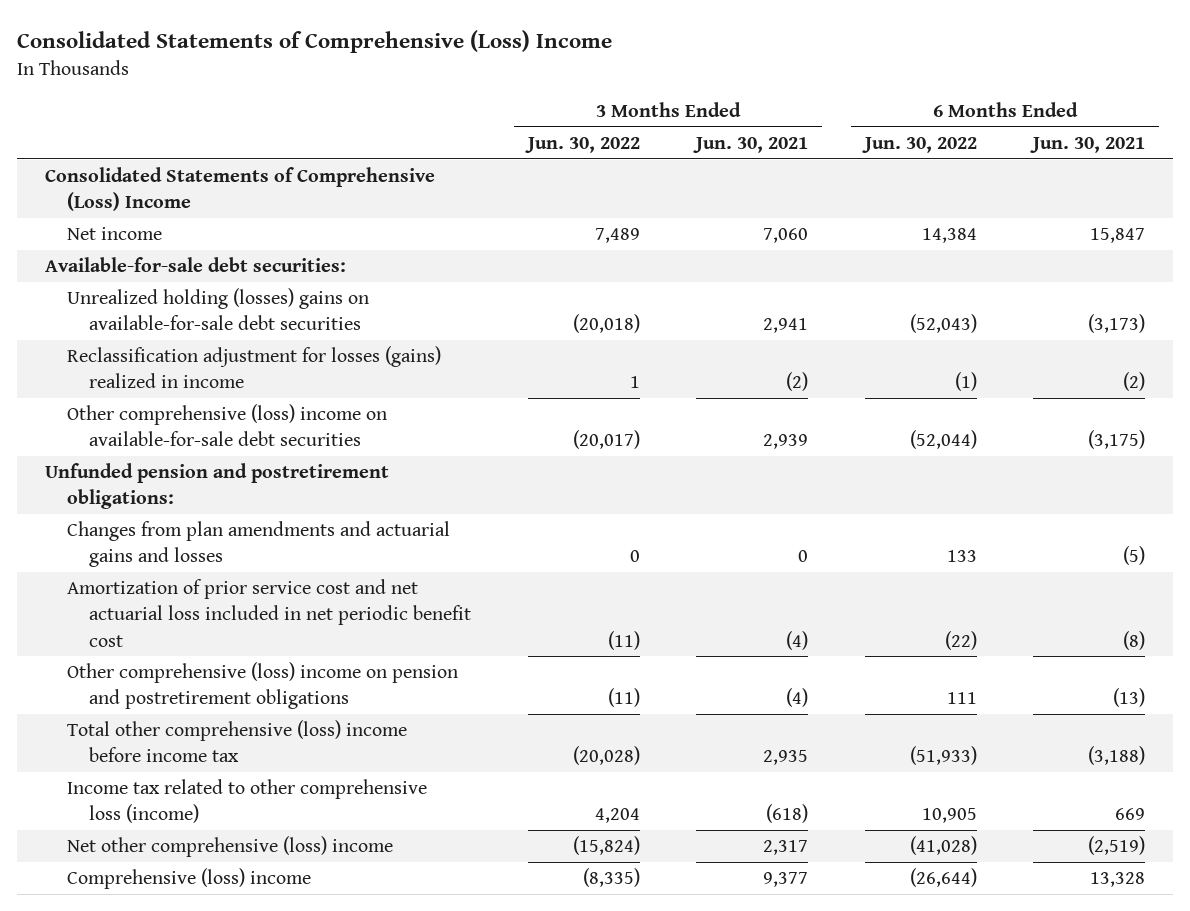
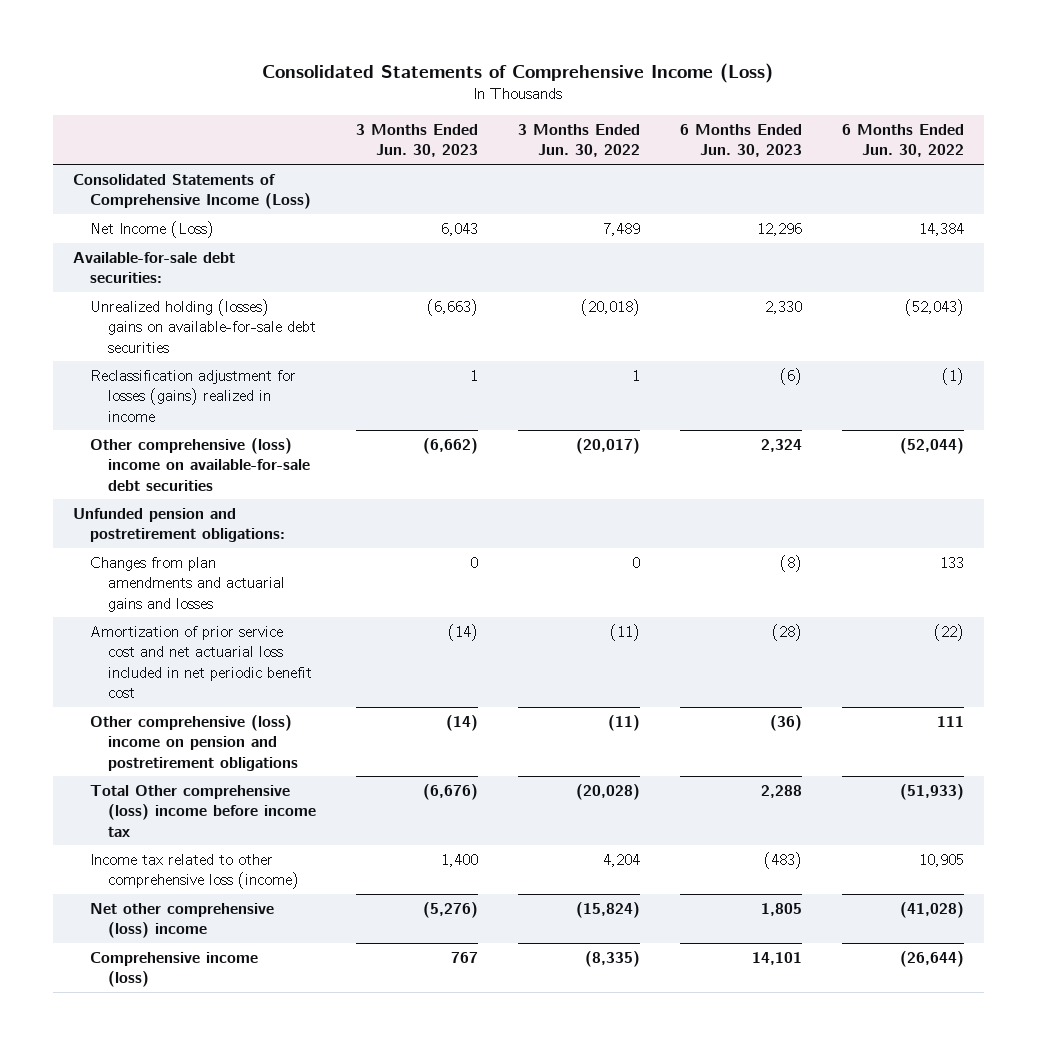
- Consolidated Statements of Comprehensive (Loss) Income
+ Consolidated Statements of Comprehensive Income (Loss)
- | 3 Months Ended Jun. 30, 2022 | 3 Months Ended Jun. 30, 2021 | 6 Months Ended Jun. 30, 2022 | 6 Months Ended Jun. 30, 2021
+ | 3 Months Ended Jun. 30, 2023 | 3 Months Ended Jun. 30, 2022 | 6 Months Ended Jun. 30, 2023 | 6 Months Ended Jun. 30, 2022
- Consolidated Statements of Comprehensive (Loss) Income
- Net income | 7,489 | 7,060 | 14,384 | 15,847
+ Consolidated Statements of Comprehensive Income (Loss)
+ Net Income (Loss) | 6,043 | 7,489 | 12,296 | 14,384
- Total other comprehensive (loss) income before income tax | (20,028) | 2,935 | (51,933) | (3,188)
+ Total Other comprehensive (loss) income before income tax | (6,676) | (20,028) | 2,288 | (51,933)
- Comprehensive (loss) income | (8,335) | 9,377 | (26,644) | 13,328
+ Comprehensive income (loss) | 767 | (8,335) | 14,101 | (26,644)

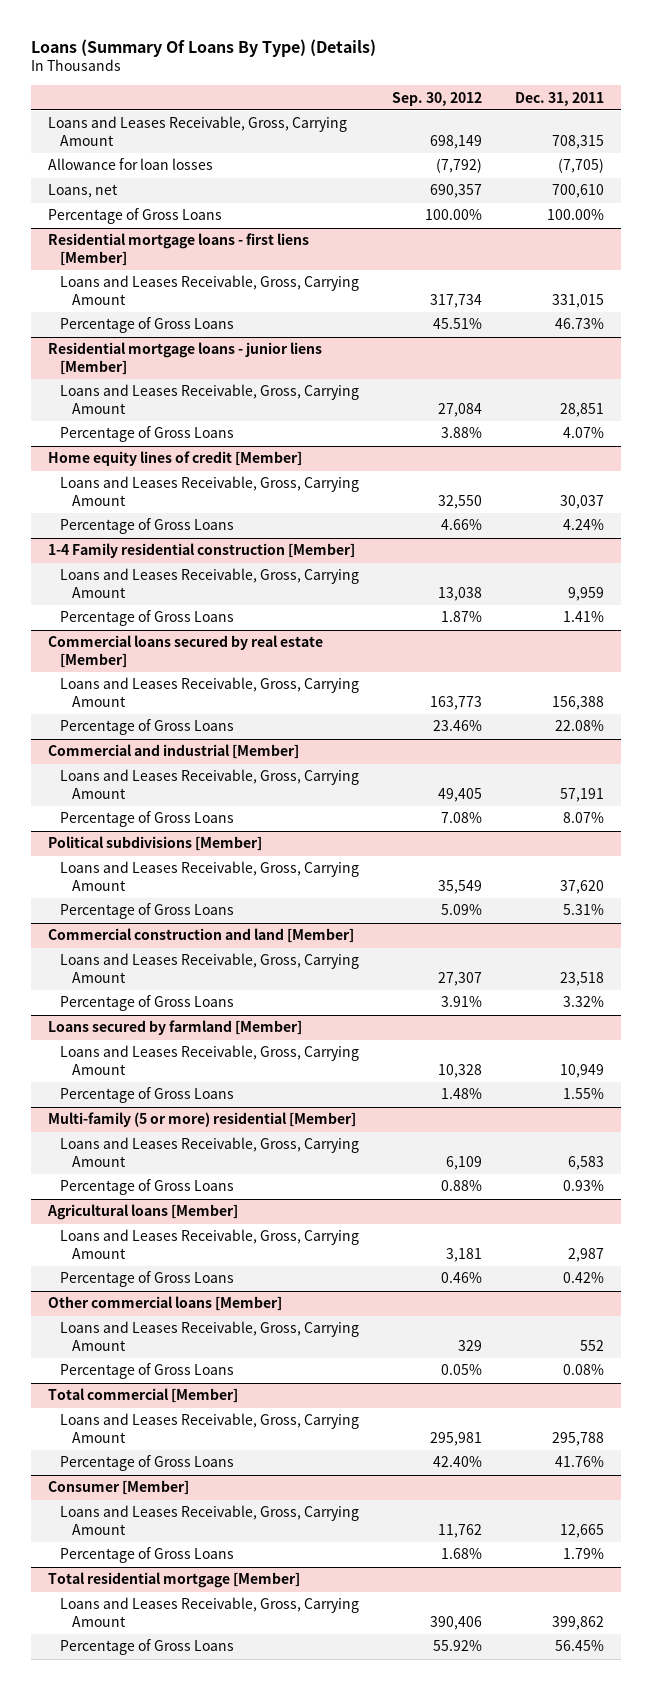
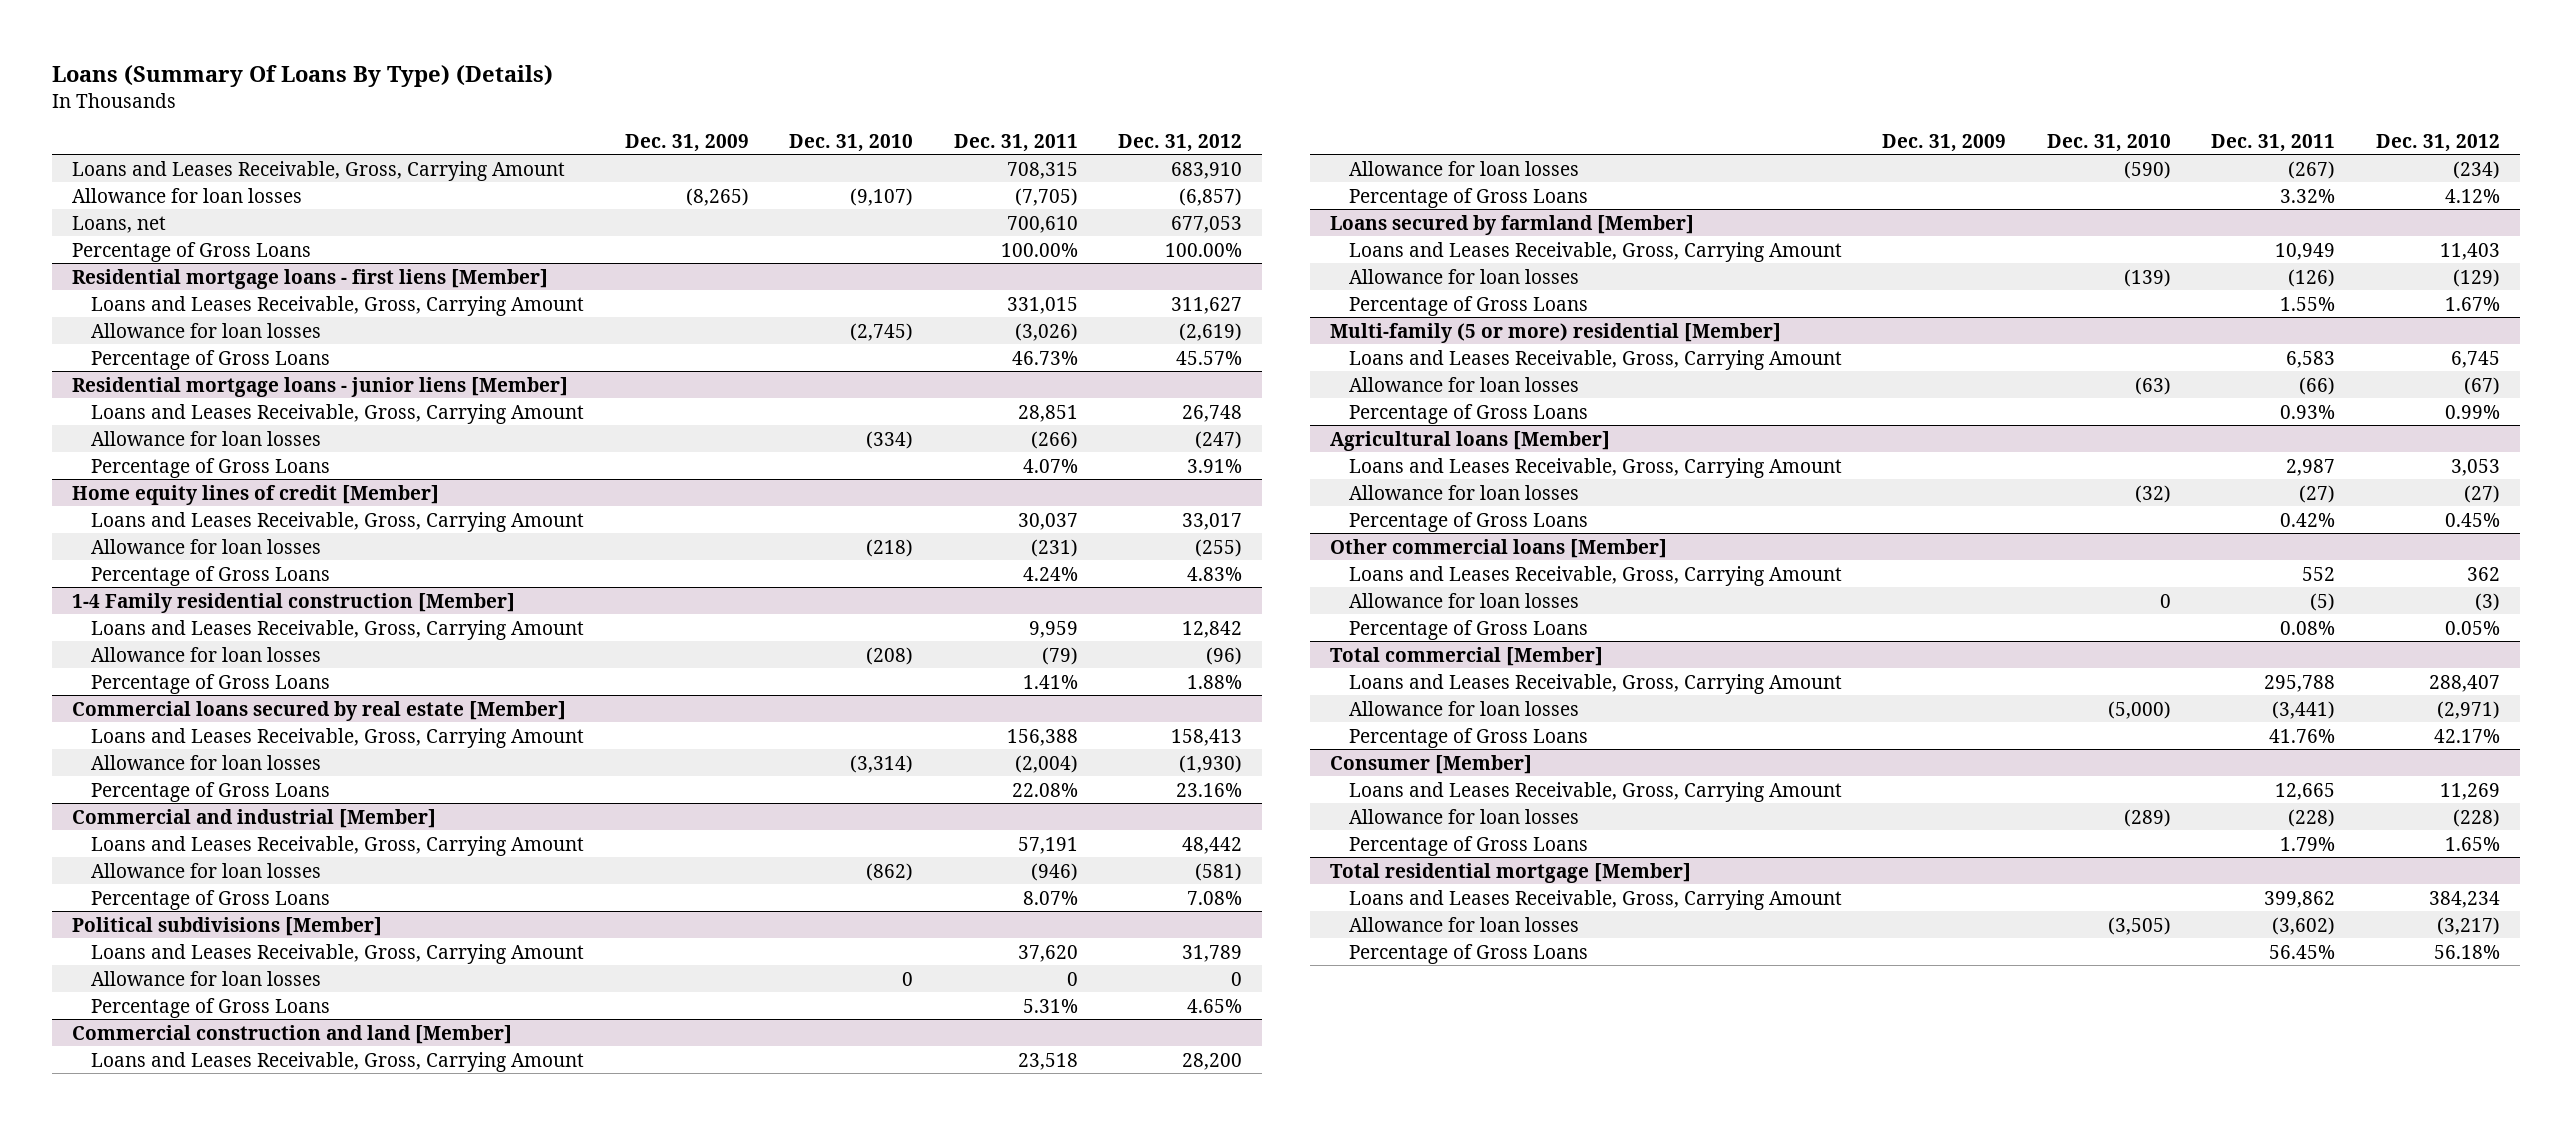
- | Sep. 30, 2012 | Dec. 31, 2011
+ | Dec. 31, 2009 | Dec. 31, 2010 | Dec. 31, 2011 | Dec. 31, 2012
@ Residential mortgage loans - first liens [Member]
+ Allowance for loan losses | | (2,745) | (3,026) | (2,619)
@ Residential mortgage loans - junior liens [Member]
+ Allowance for loan losses | | (334) | (266) | (247)
@ Home equity lines of credit [Member]
+ Allowance for loan losses | | (218) | (231) | (255)
@ 1-4 Family residential construction [Member]
+ Allowance for loan losses | | (208) | (79) | (96)
@ Commercial loans secured by real estate [Member]
+ Allowance for loan losses | | (3,314) | (2,004) | (1,930)
@ Commercial and industrial [Member]
+ Allowance for loan losses | | (862) | (946) | (581)
@ Political subdivisions [Member]
+ Allowance for loan losses | | 0 | 0 | 0
@ Commercial construction and land [Member]
+ Allowance for loan losses | | (590) | (267) | (234)
@ Loans secured by farmland [Member]
+ Allowance for loan losses | | (139) | (126) | (129)
@ Multi-family (5 or more) residential [Member]
+ Allowance for loan losses | | (63) | (66) | (67)
@ Agricultural loans [Member]
+ Allowance for loan losses | | (32) | (27) | (27)
@ Other commercial loans [Member]
+ Allowance for loan losses | | 0 | (5) | (3)
@ Total commercial [Member]
+ Allowance for loan losses | | (5,000) | (3,441) | (2,971)
@ Consumer [Member]
+ Allowance for loan losses | | (289) | (228) | (228)
@ Total residential mortgage [Member]
+ Allowance for loan losses | | (3,505) | (3,602) | (3,217)

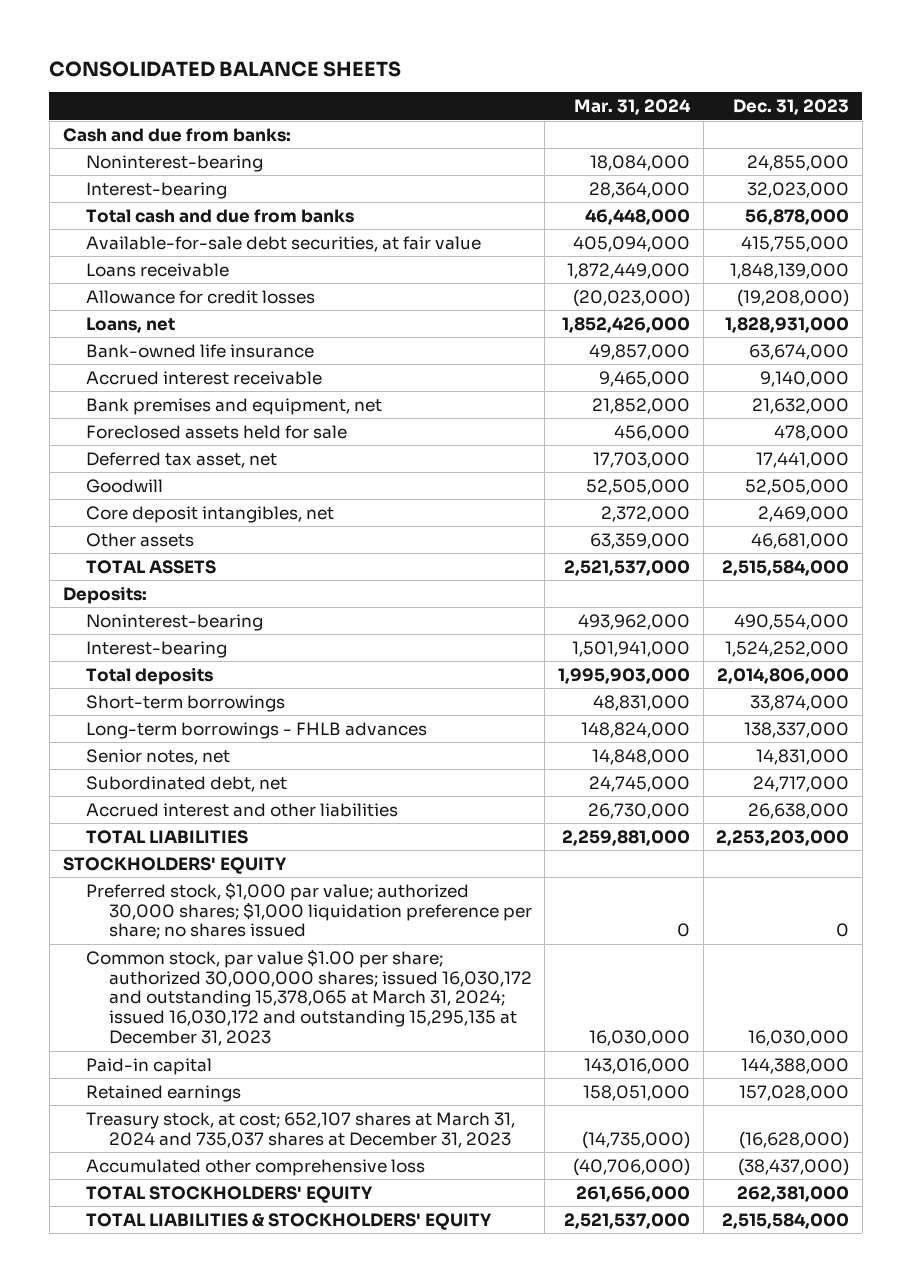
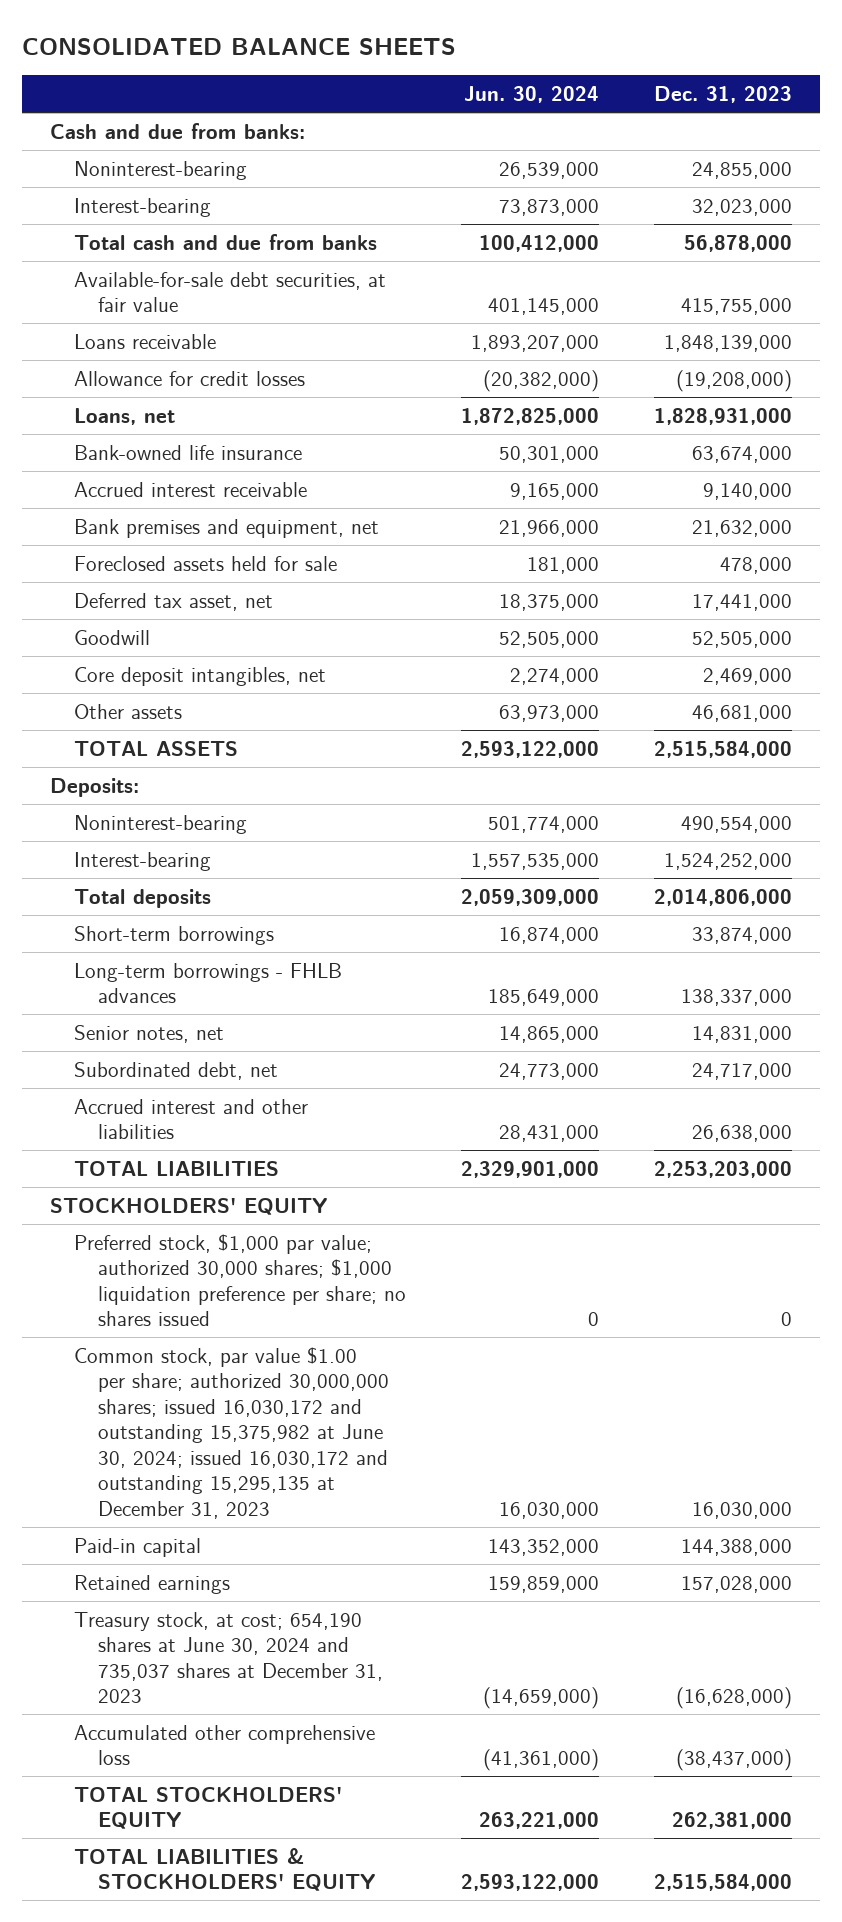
- | Mar. 31, 2024 | Dec. 31, 2023
+ | Jun. 30, 2024 | Dec. 31, 2023
- Common stock, par value $1.00 per share; authorized 30,000,000 shares; issued 16,030,172 and outstanding 15,378,065 at March 31, 2024; issued 16,030,172 and outstanding 15,295,135 at December 31, 2023 | 16,030,000 | 16,030,000
+ Common stock, par value $1.00 per share; authorized 30,000,000 shares; issued 16,030,172 and outstanding 15,375,982 at June 30, 2024; issued 16,030,172 and outstanding 15,295,135 at December 31, 2023 | 16,030,000 | 16,030,000
- Treasury stock, at cost; 652,107 shares at March 31, 2024 and 735,037 shares at December 31, 2023 | (14,735,000) | (16,628,000)
+ Treasury stock, at cost; 654,190 shares at June 30, 2024 and 735,037 shares at December 31, 2023 | (14,659,000) | (16,628,000)

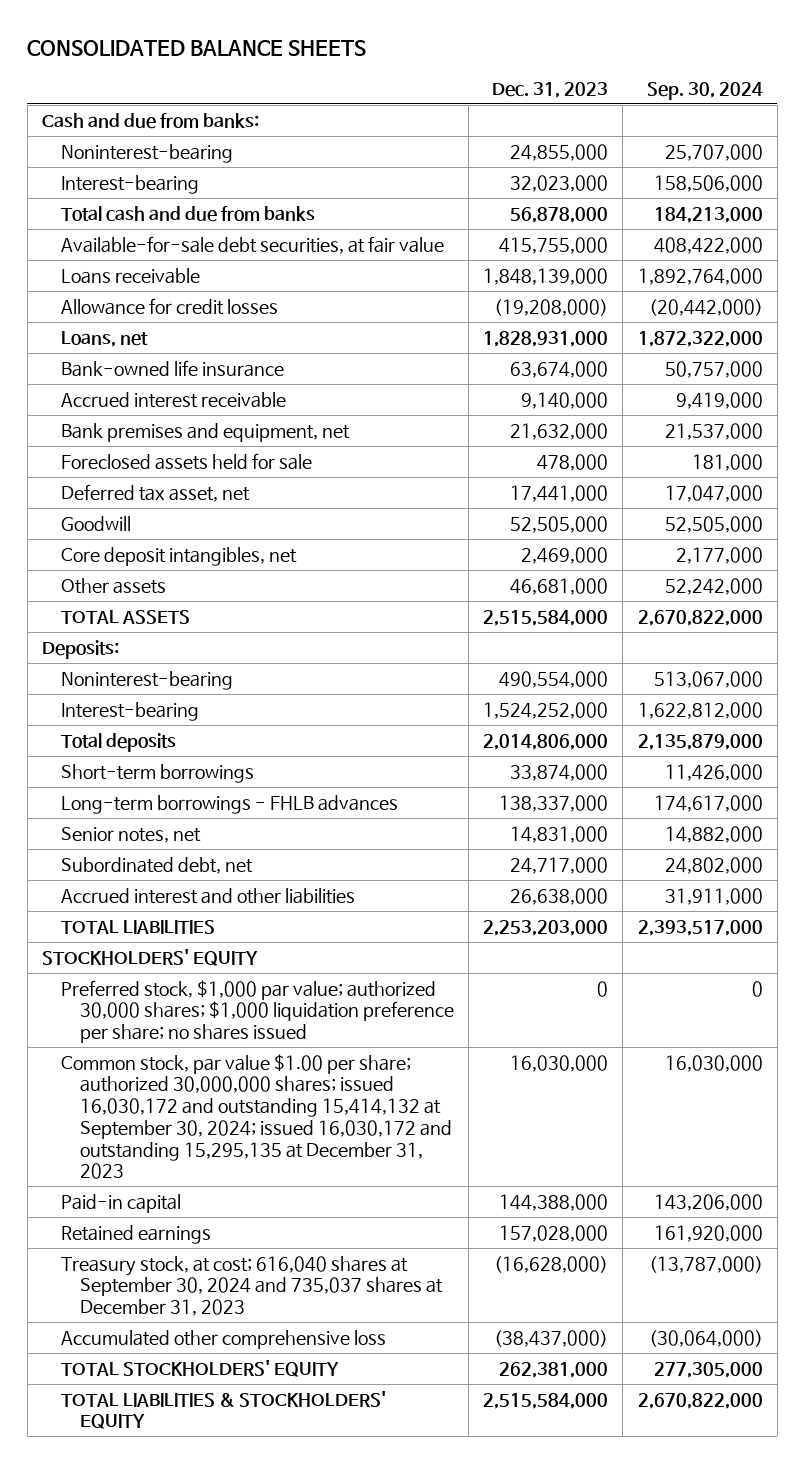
- | Jun. 30, 2024 | Dec. 31, 2023
+ | Dec. 31, 2023 | Sep. 30, 2024
- Common stock, par value $1.00 per share; authorized 30,000,000 shares; issued 16,030,172 and outstanding 15,375,982 at June 30, 2024; issued 16,030,172 and outstanding 15,295,135 at December 31, 2023 | 16,030,000 | 16,030,000
+ Common stock, par value $1.00 per share; authorized 30,000,000 shares; issued 16,030,172 and outstanding 15,414,132 at September 30, 2024; issued 16,030,172 and outstanding 15,295,135 at December 31, 2023 | 16,030,000 | 16,030,000
- Treasury stock, at cost; 654,190 shares at June 30, 2024 and 735,037 shares at December 31, 2023 | (14,659,000) | (16,628,000)
+ Treasury stock, at cost; 616,040 shares at September 30, 2024 and 735,037 shares at December 31, 2023 | (16,628,000) | (13,787,000)

